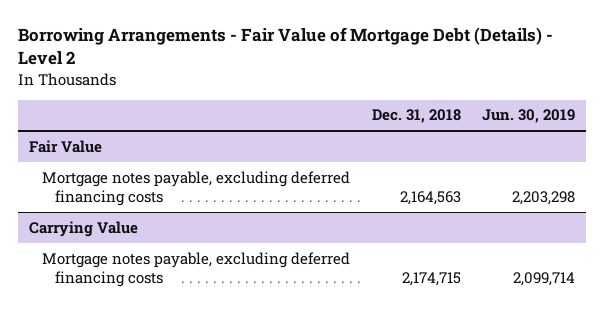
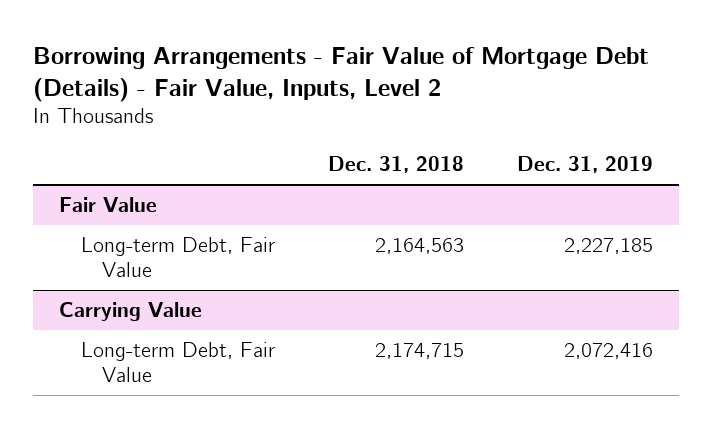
- Borrowing Arrangements - Fair Value of Mortgage Debt (Details) - Level 2
+ Borrowing Arrangements - Fair Value of Mortgage Debt (Details) - Fair Value, Inputs, Level 2
- | Dec. 31, 2018 | Jun. 30, 2019
+ | Dec. 31, 2018 | Dec. 31, 2019
@ Fair Value
- Mortgage notes payable, excluding deferred financing costs | 2,164,563 | 2,203,298
+ Long-term Debt, Fair Value | 2,164,563 | 2,227,185
@ Carrying Value
- Mortgage notes payable, excluding deferred financing costs | 2,174,715 | 2,099,714
+ Long-term Debt, Fair Value | 2,174,715 | 2,072,416

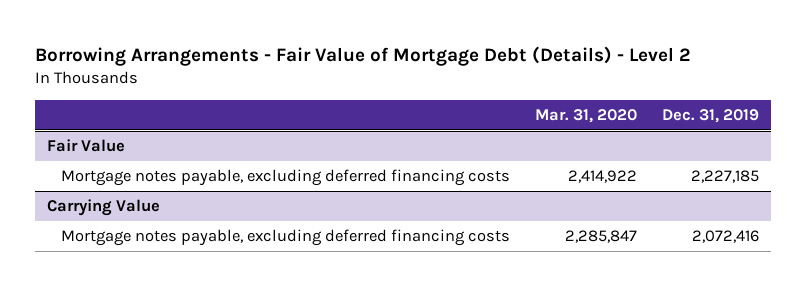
- Borrowing Arrangements - Fair Value of Mortgage Debt (Details) - Fair Value, Inputs, Level 2
+ Borrowing Arrangements - Fair Value of Mortgage Debt (Details) - Level 2
- | Dec. 31, 2018 | Dec. 31, 2019
+ | Mar. 31, 2020 | Dec. 31, 2019
@ Fair Value
- Long-term Debt, Fair Value | 2,164,563 | 2,227,185
+ Mortgage notes payable, excluding deferred financing costs | 2,414,922 | 2,227,185
@ Carrying Value
- Long-term Debt, Fair Value | 2,174,715 | 2,072,416
+ Mortgage notes payable, excluding deferred financing costs | 2,285,847 | 2,072,416

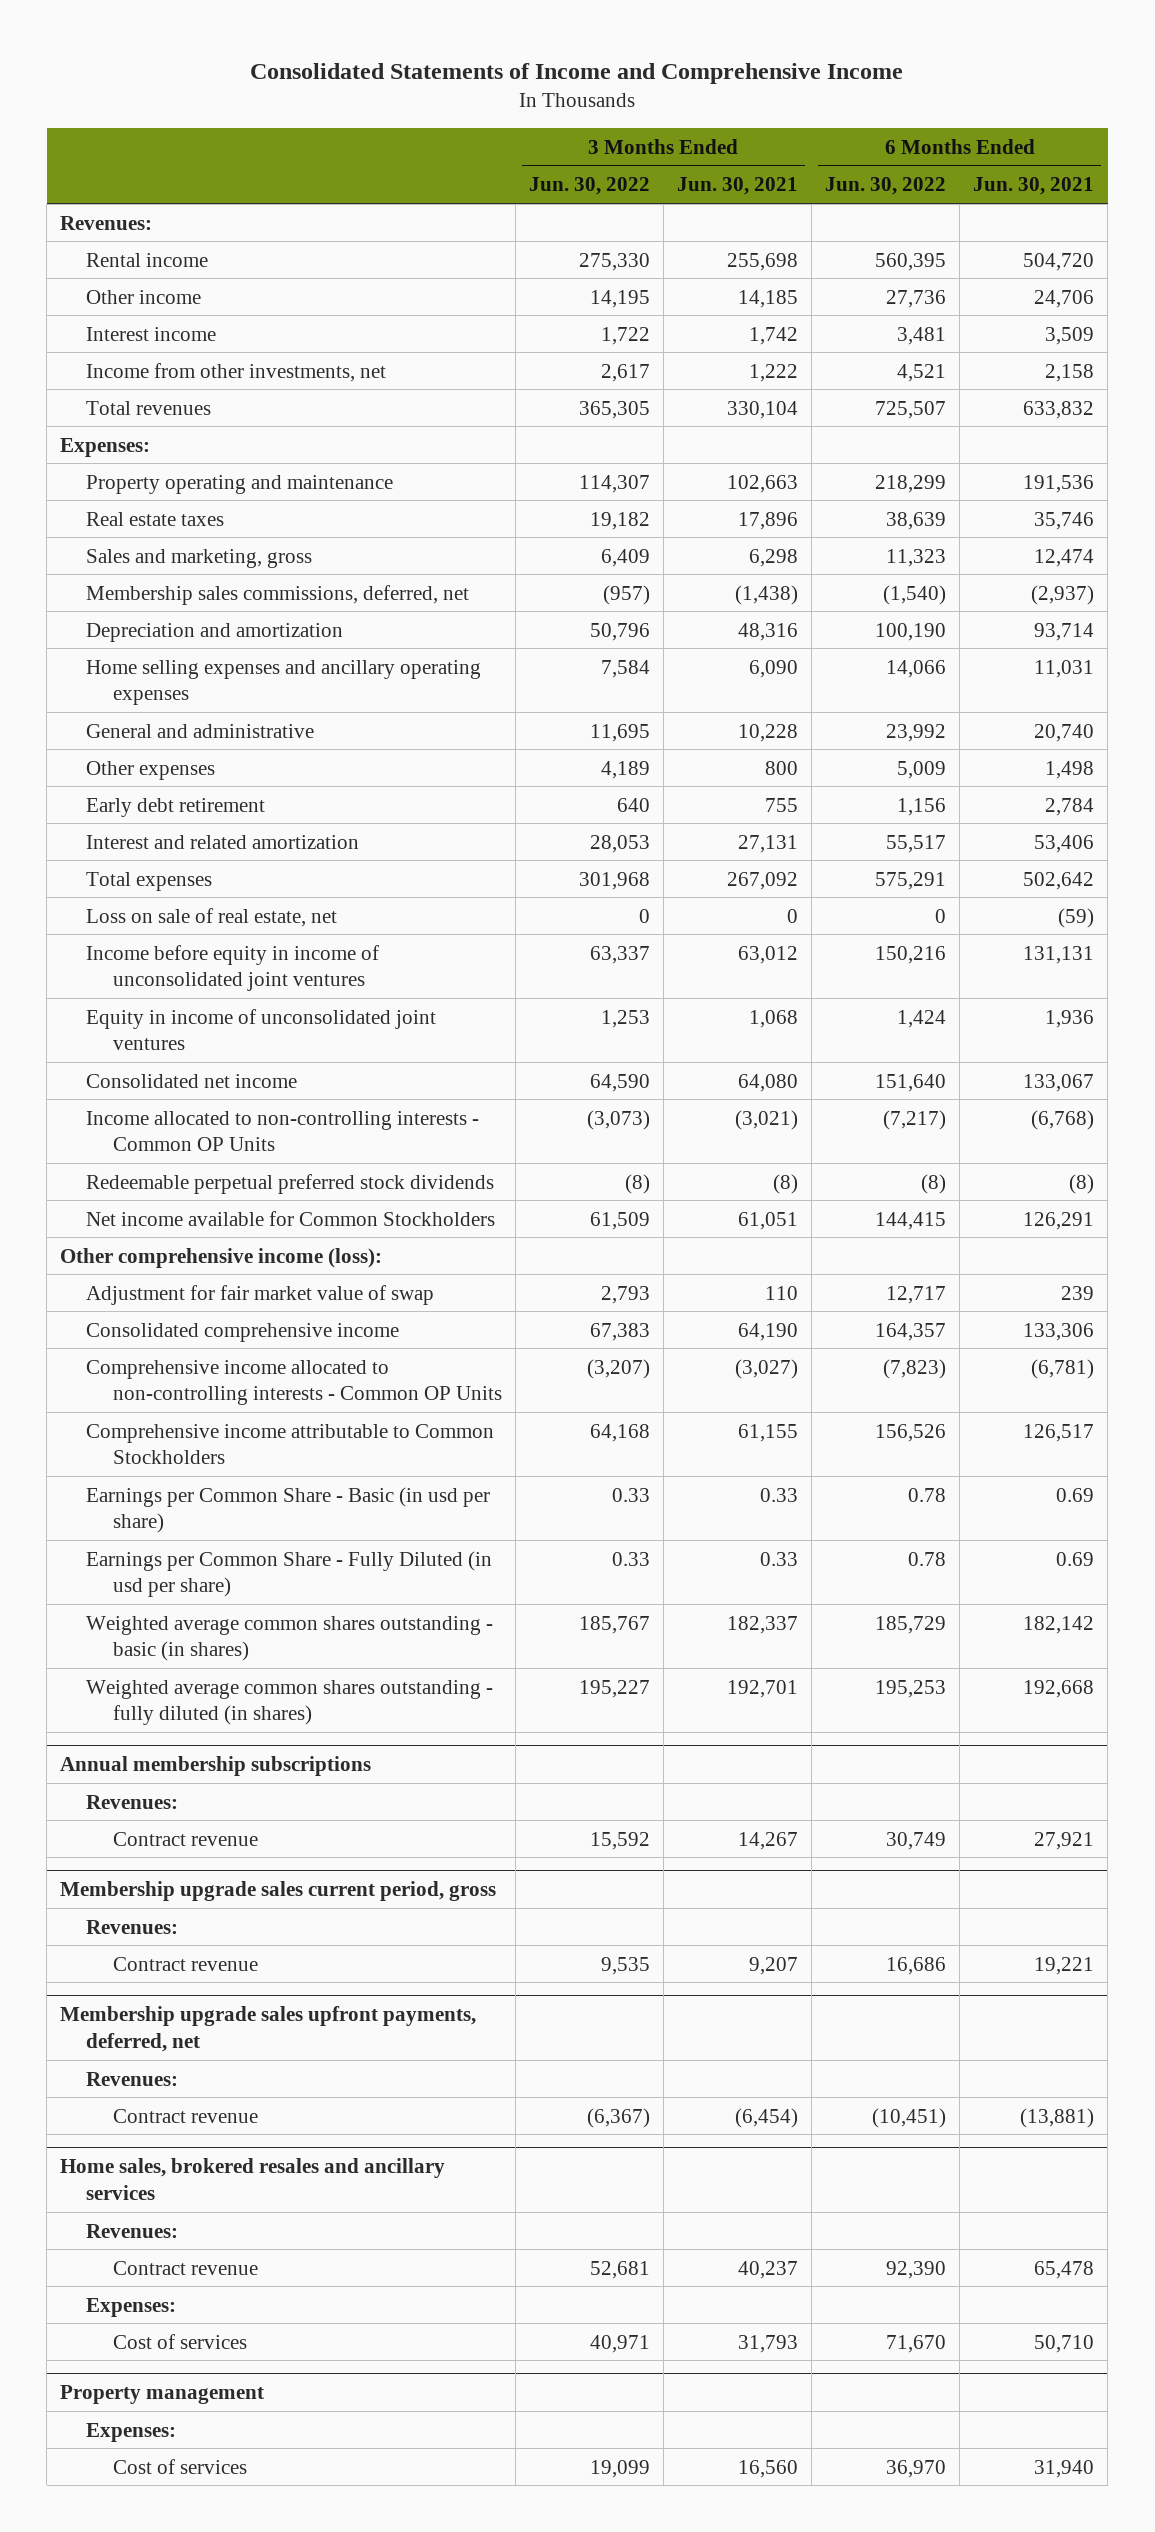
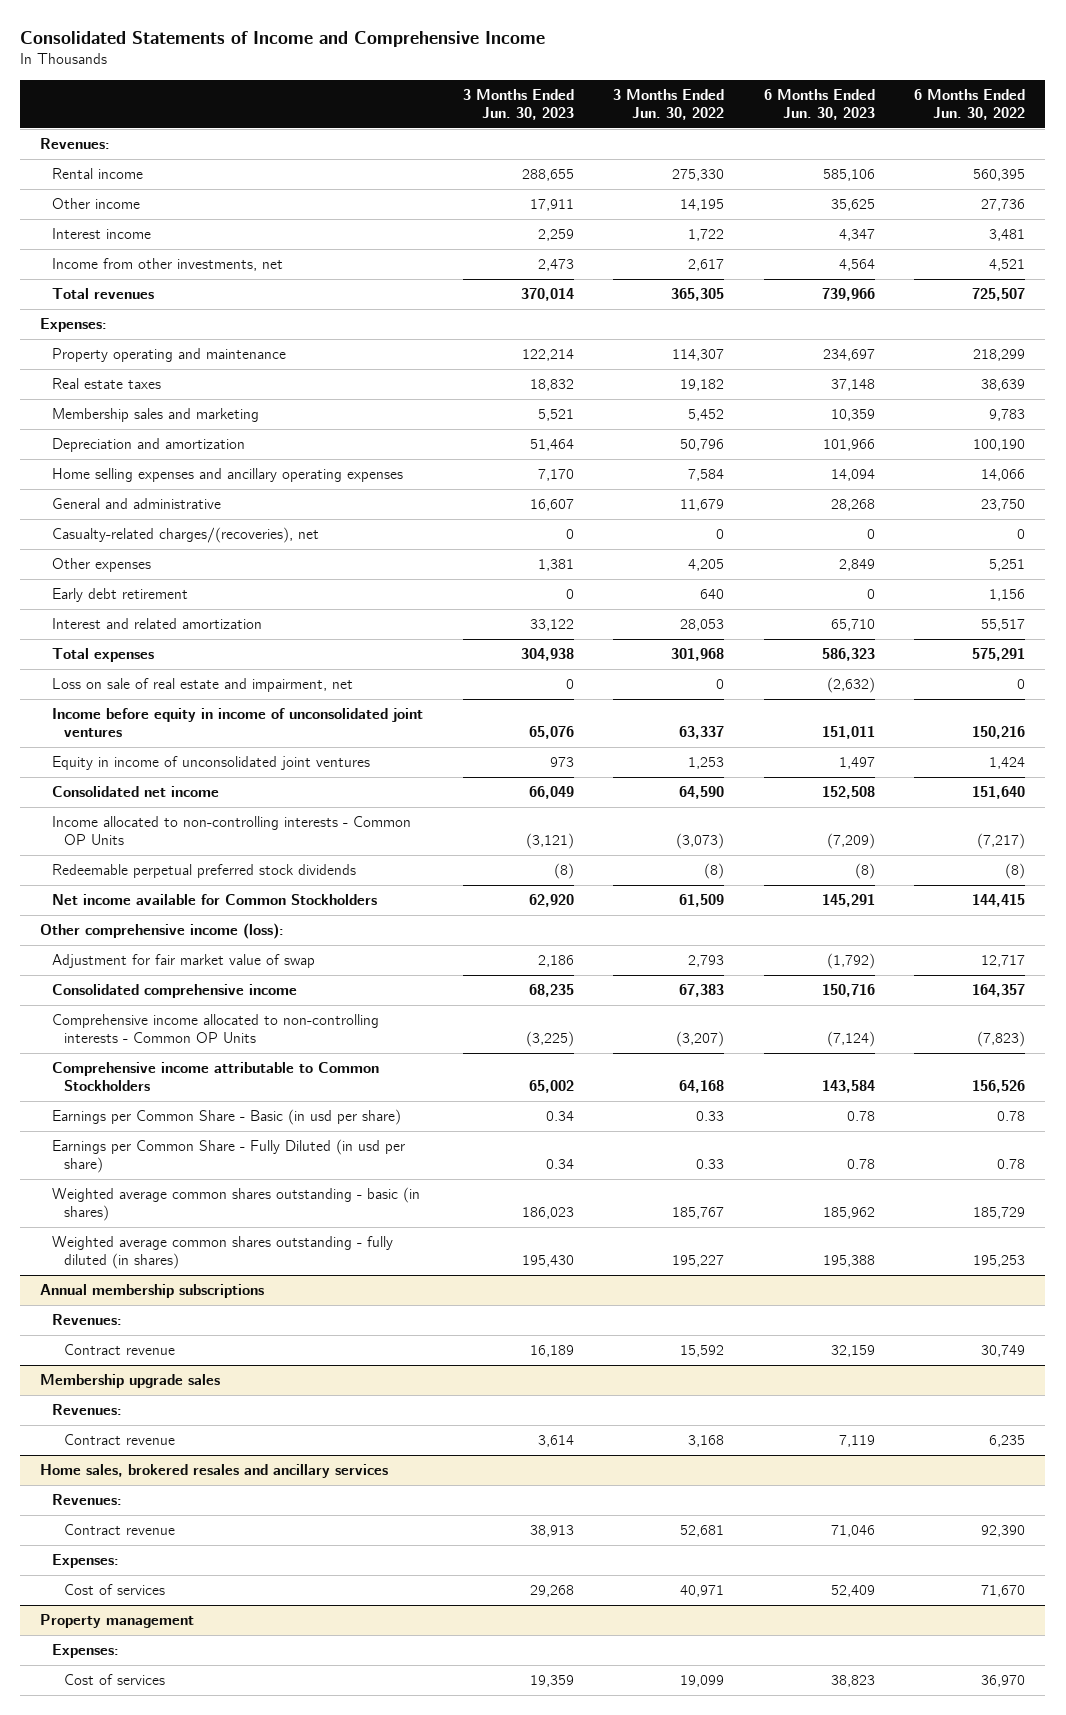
- | 3 Months Ended Jun. 30, 2022 | 3 Months Ended Jun. 30, 2021 | 6 Months Ended Jun. 30, 2022 | 6 Months Ended Jun. 30, 2021
+ | 3 Months Ended Jun. 30, 2023 | 3 Months Ended Jun. 30, 2022 | 6 Months Ended Jun. 30, 2023 | 6 Months Ended Jun. 30, 2022
- Sales and marketing, gross | 6,409 | 6,298 | 11,323 | 12,474
- Membership sales commissions, deferred, net | (957) | (1,438) | (1,540) | (2,937)
+ Membership sales and marketing | 5,521 | 5,452 | 10,359 | 9,783
- General and administrative | 11,695 | 10,228 | 23,992 | 20,740
- Other expenses | 4,189 | 800 | 5,009 | 1,498
+ General and administrative | 16,607 | 11,679 | 28,268 | 23,750
+ Casualty-related charges/(recoveries), net | 0 | 0 | 0 | 0
+ Other expenses | 1,381 | 4,205 | 2,849 | 5,251
- Loss on sale of real estate, net | 0 | 0 | 0 | (59)
+ Loss on sale of real estate and impairment, net | 0 | 0 | (2,632) | 0
- Membership upgrade sales current period, gross
- Revenues:
- Contract revenue | 9,535 | 9,207 | 16,686 | 19,221
- Membership upgrade sales upfront payments, deferred, net
+ Membership upgrade sales
- Contract revenue | (6,367) | (6,454) | (10,451) | (13,881)
+ Contract revenue | 3,614 | 3,168 | 7,119 | 6,235

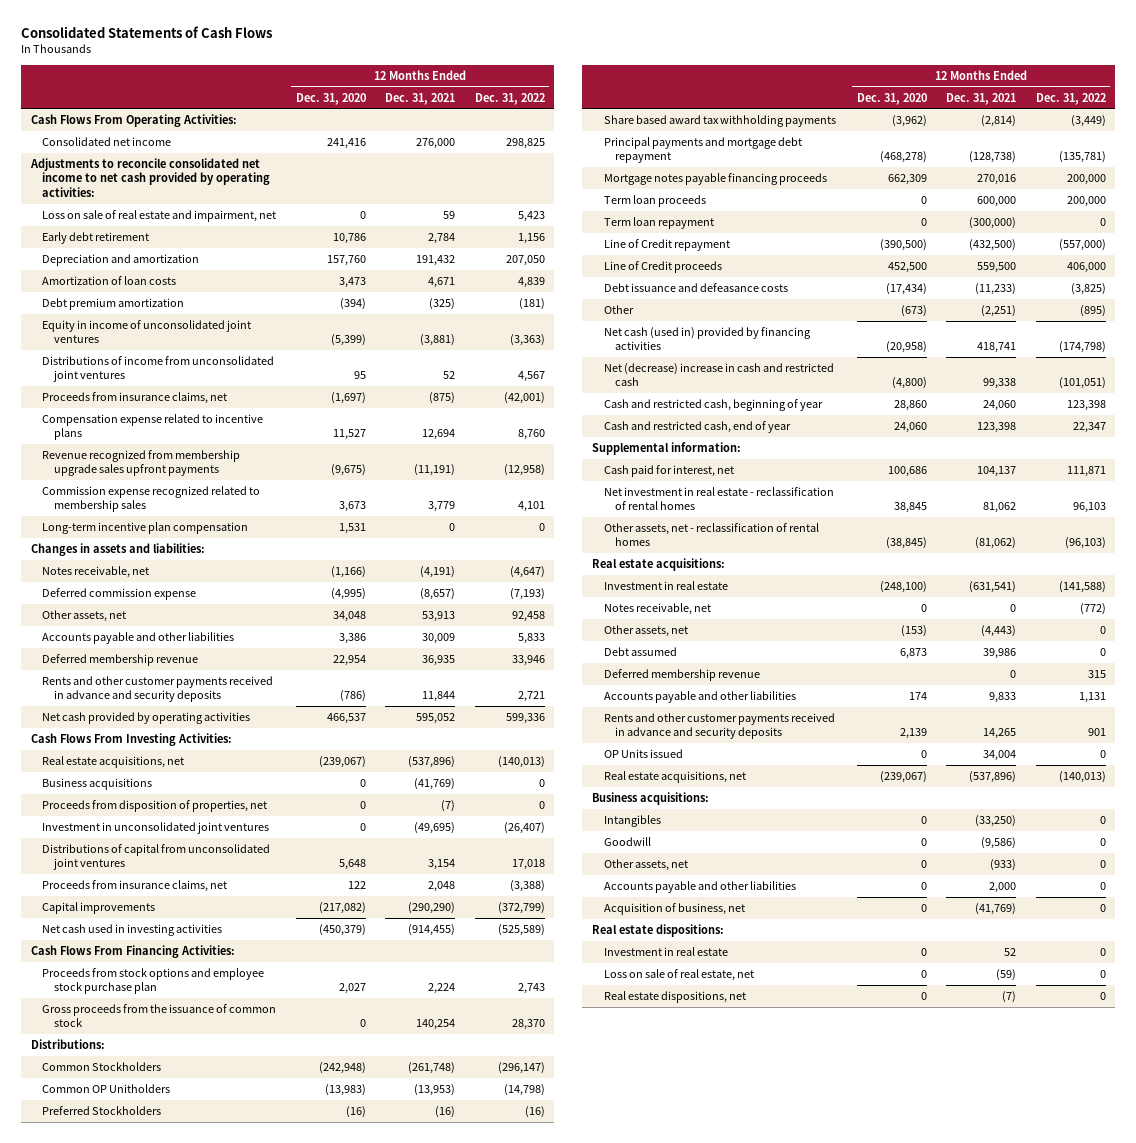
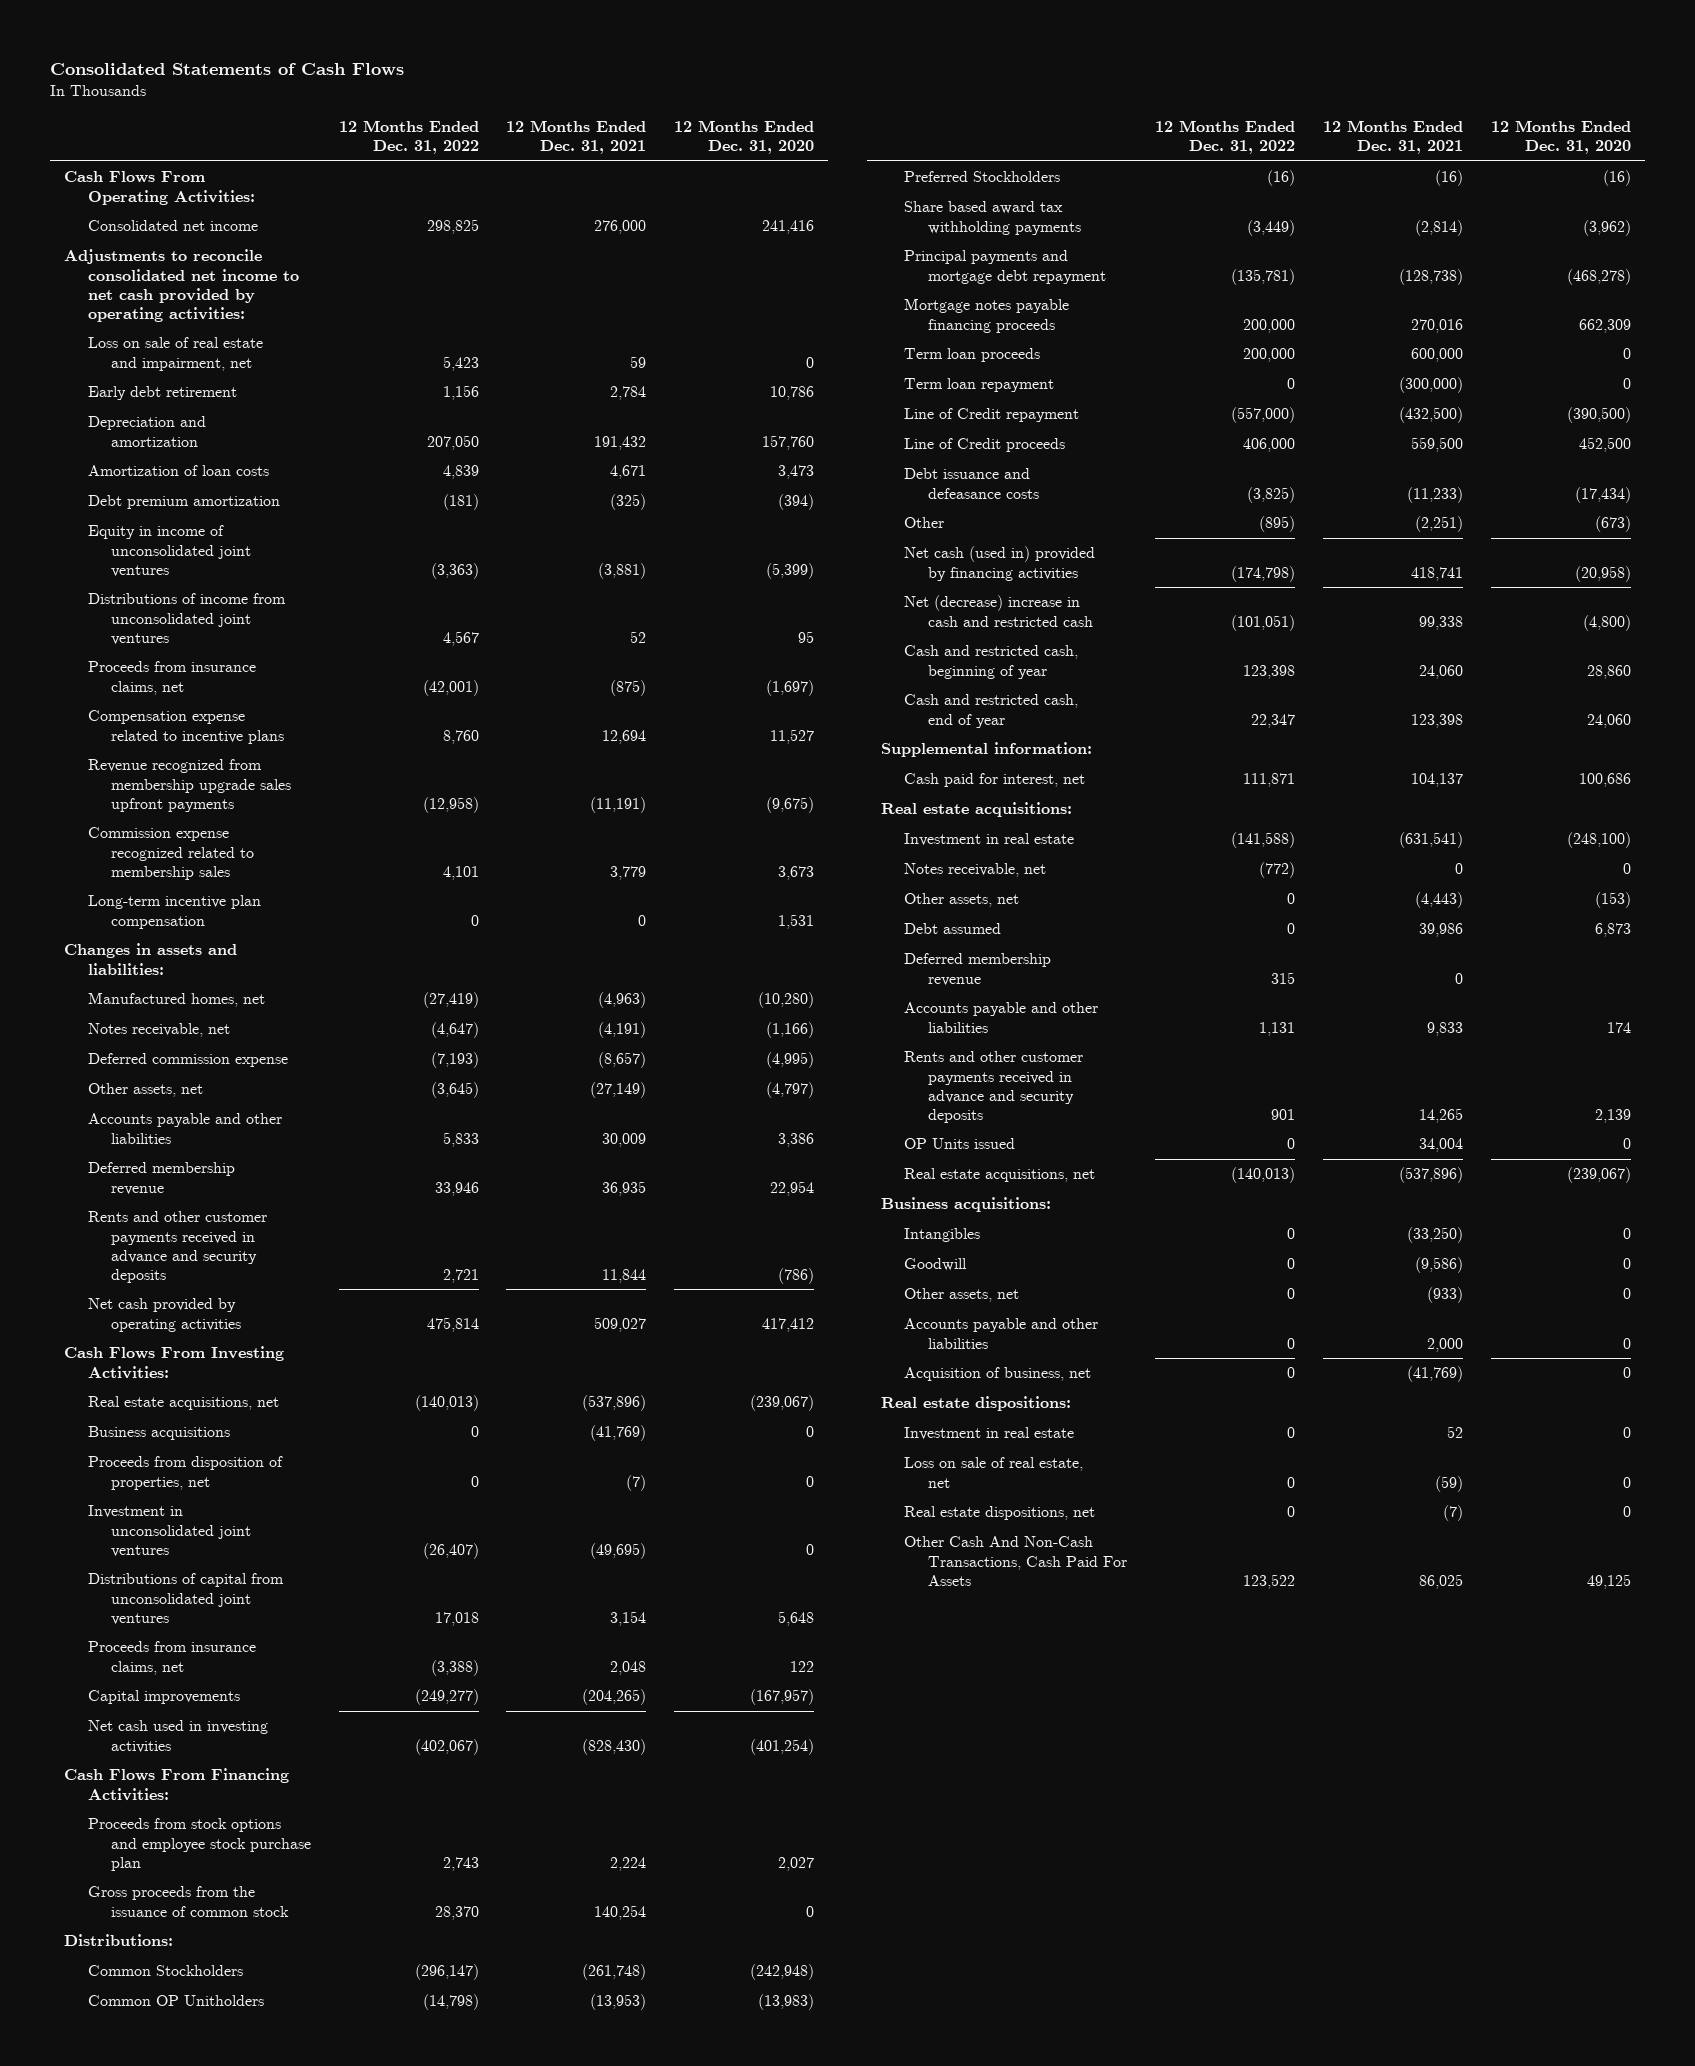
- | 12 Months Ended Dec. 31, 2020 | 12 Months Ended Dec. 31, 2021 | 12 Months Ended Dec. 31, 2022
+ | 12 Months Ended Dec. 31, 2022 | 12 Months Ended Dec. 31, 2021 | 12 Months Ended Dec. 31, 2020
+ Manufactured homes, net | (27,419) | (4,963) | (10,280)
- Other assets, net | 34,048 | 53,913 | 92,458
+ Other assets, net | (3,645) | (27,149) | (4,797)
- Net cash provided by operating activities | 466,537 | 595,052 | 599,336
+ Net cash provided by operating activities | 475,814 | 509,027 | 417,412
- Capital improvements | (217,082) | (290,290) | (372,799)
- Net cash used in investing activities | (450,379) | (914,455) | (525,589)
+ Capital improvements | (249,277) | (204,265) | (167,957)
+ Net cash used in investing activities | (402,067) | (828,430) | (401,254)
- Net investment in real estate - reclassification of rental homes | 38,845 | 81,062 | 96,103
- Other assets, net - reclassification of rental homes | (38,845) | (81,062) | (96,103)
+ Other Cash And Non-Cash Transactions, Cash Paid For Assets | 123,522 | 86,025 | 49,125

